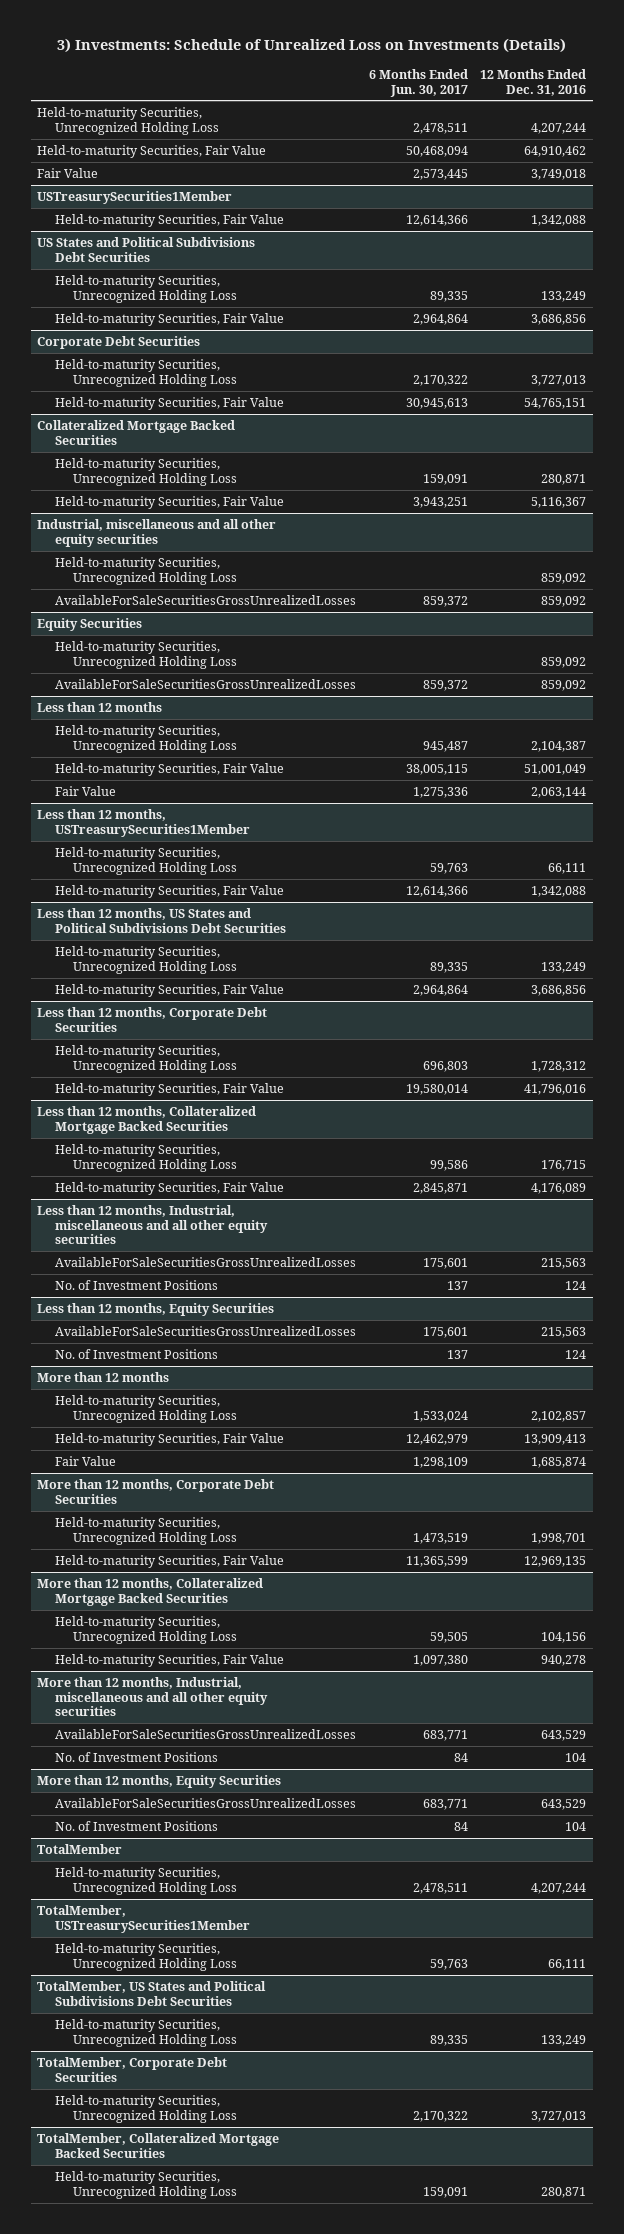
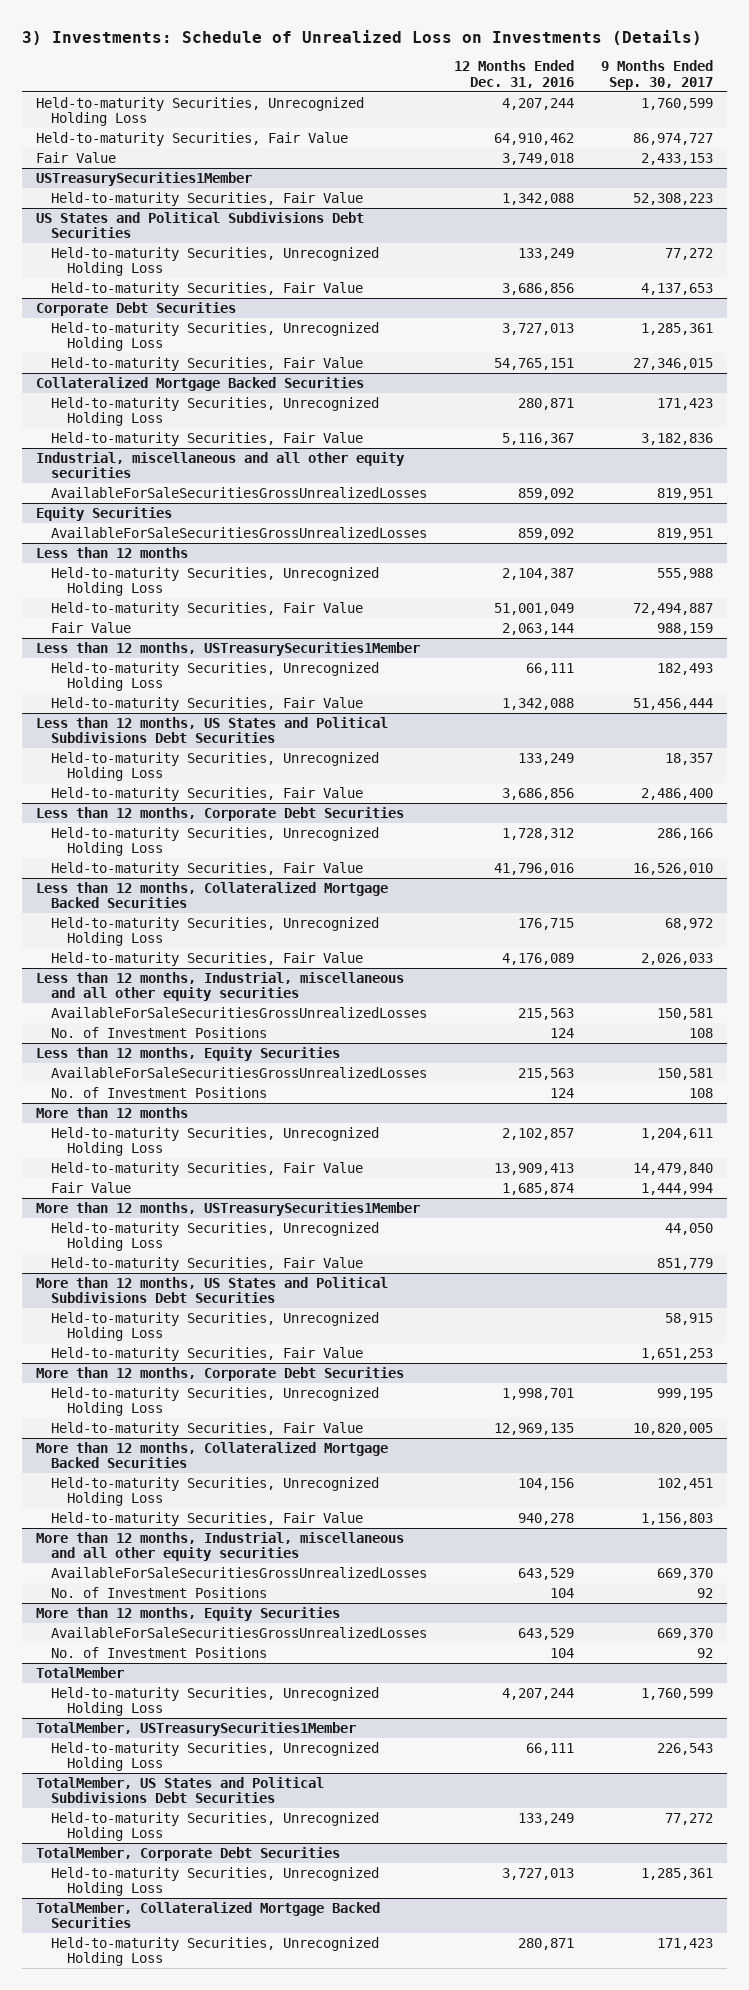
- | 6 Months Ended Jun. 30, 2017 | 12 Months Ended Dec. 31, 2016
+ | 12 Months Ended Dec. 31, 2016 | 9 Months Ended Sep. 30, 2017
@ Industrial, miscellaneous and all other equity securities
- Held-to-maturity Securities, Unrecognized Holding Loss | | 859,092
@ Equity Securities
- Held-to-maturity Securities, Unrecognized Holding Loss | | 859,092
+ More than 12 months, USTreasurySecurities1Member
+ Held-to-maturity Securities, Unrecognized Holding Loss | | 44,050
+ Held-to-maturity Securities, Fair Value | | 851,779
+ More than 12 months, US States and Political Subdivisions Debt Securities
+ Held-to-maturity Securities, Unrecognized Holding Loss | | 58,915
+ Held-to-maturity Securities, Fair Value | | 1,651,253

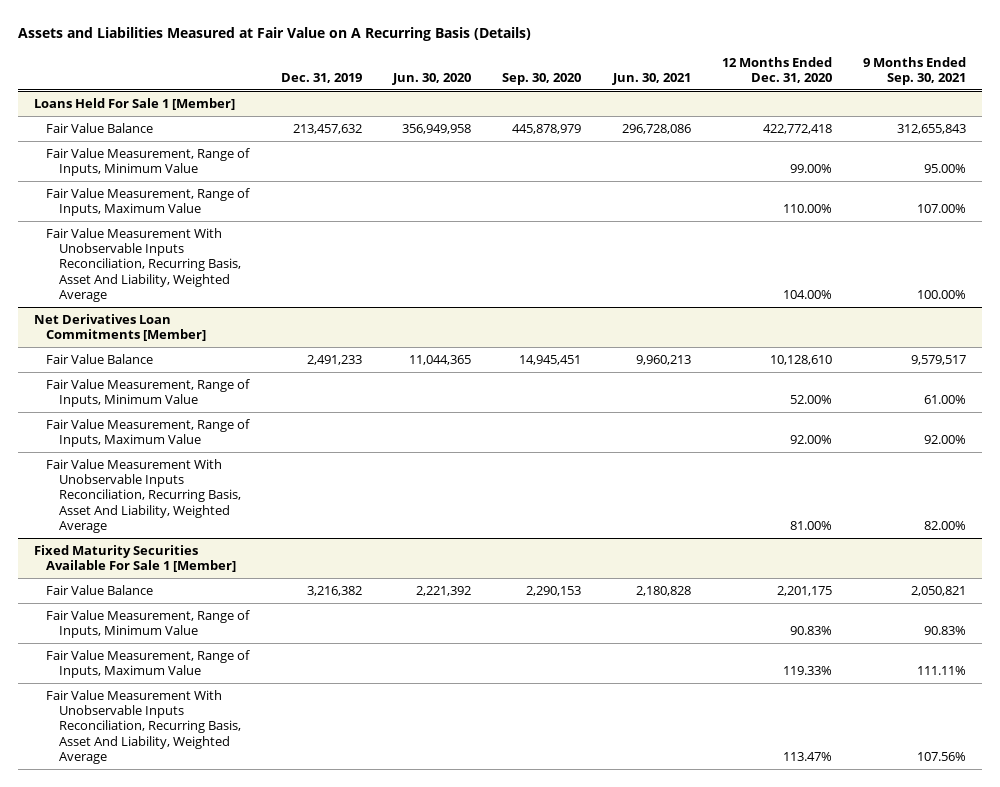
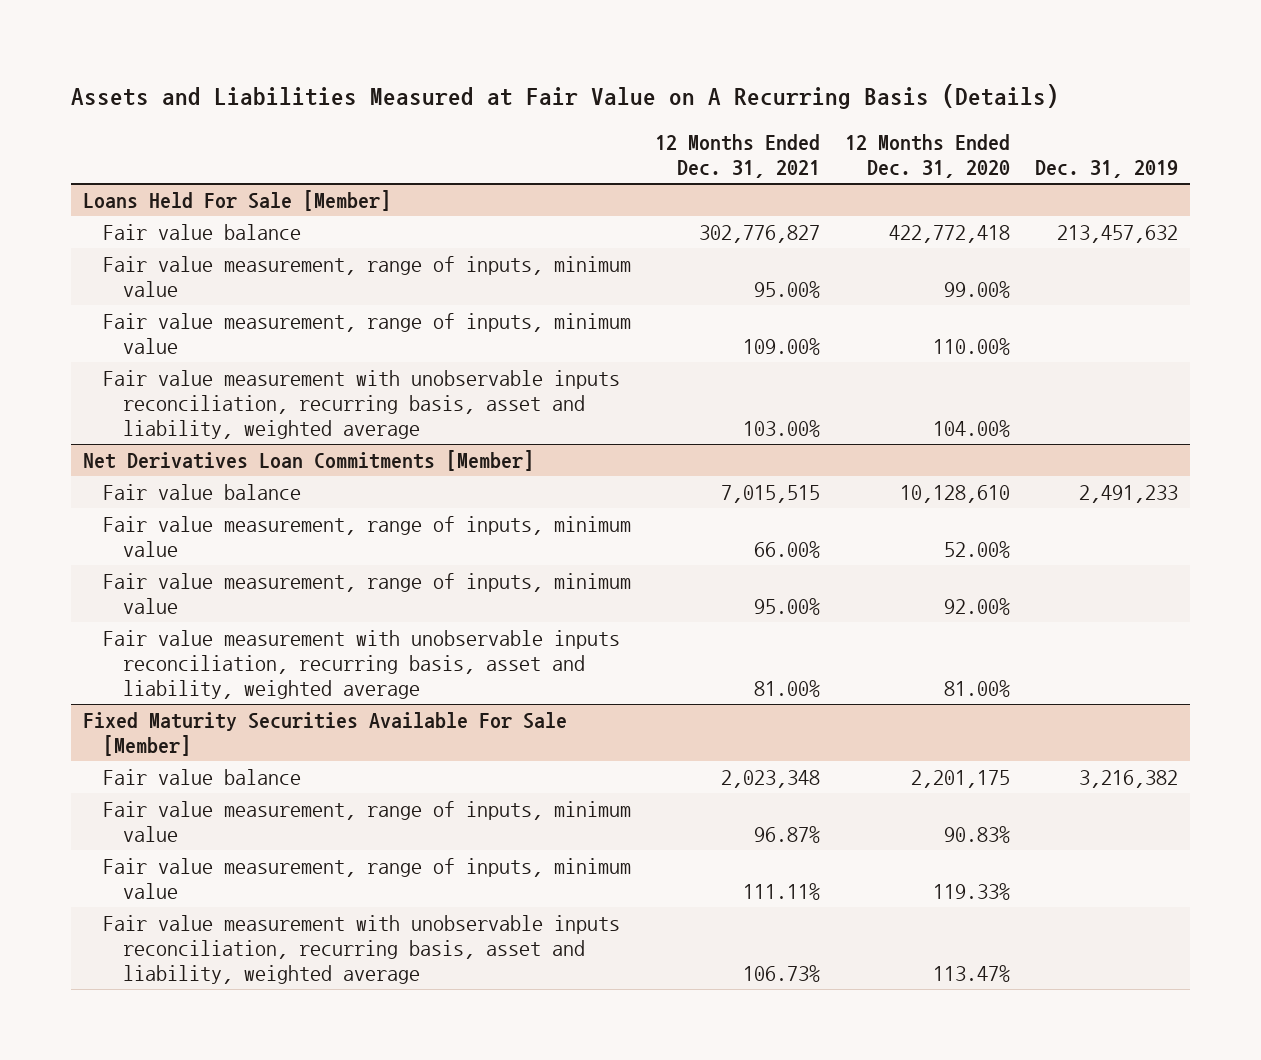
- | Dec. 31, 2019 | Jun. 30, 2020 | Sep. 30, 2020 | Jun. 30, 2021 | 12 Months Ended Dec. 31, 2020 | 9 Months Ended Sep. 30, 2021
+ | 12 Months Ended Dec. 31, 2021 | 12 Months Ended Dec. 31, 2020 | Dec. 31, 2019
- Loans Held For Sale 1 [Member]
- Fair Value Balance | 213,457,632 | 356,949,958 | 445,878,979 | 296,728,086 | 422,772,418 | 312,655,843
- Fair Value Measurement, Range of Inputs, Minimum Value | | | | | 99.00% | 95.00%
- Fair Value Measurement, Range of Inputs, Maximum Value | | | | | 110.00% | 107.00%
- Fair Value Measurement With Unobservable Inputs Reconciliation, Recurring Basis, Asset And Liability, Weighted Average | | | | | 104.00% | 100.00%
+ Loans Held For Sale [Member]
+ Fair value balance | 302,776,827 | 422,772,418 | 213,457,632
+ Fair value measurement, range of inputs, minimum value | 95.00% | 99.00% |
+ Fair value measurement, range of inputs, minimum value | 109.00% | 110.00% |
+ Fair value measurement with unobservable inputs reconciliation, recurring basis, asset and liability, weighted average | 103.00% | 104.00% |
@ Net Derivatives Loan Commitments [Member]
- Fair Value Balance | 2,491,233 | 11,044,365 | 14,945,451 | 9,960,213 | 10,128,610 | 9,579,517
- Fair Value Measurement, Range of Inputs, Minimum Value | | | | | 52.00% | 61.00%
- Fair Value Measurement, Range of Inputs, Maximum Value | | | | | 92.00% | 92.00%
- Fair Value Measurement With Unobservable Inputs Reconciliation, Recurring Basis, Asset And Liability, Weighted Average | | | | | 81.00% | 82.00%
- Fixed Maturity Securities Available For Sale 1 [Member]
- Fair Value Balance | 3,216,382 | 2,221,392 | 2,290,153 | 2,180,828 | 2,201,175 | 2,050,821
- Fair Value Measurement, Range of Inputs, Minimum Value | | | | | 90.83% | 90.83%
- Fair Value Measurement, Range of Inputs, Maximum Value | | | | | 119.33% | 111.11%
- Fair Value Measurement With Unobservable Inputs Reconciliation, Recurring Basis, Asset And Liability, Weighted Average | | | | | 113.47% | 107.56%
@ Net Derivatives Loan Commitments [Member]
+ Fair value balance | 7,015,515 | 10,128,610 | 2,491,233
+ Fair value measurement, range of inputs, minimum value | 66.00% | 52.00% |
+ Fair value measurement, range of inputs, minimum value | 95.00% | 92.00% |
+ Fair value measurement with unobservable inputs reconciliation, recurring basis, asset and liability, weighted average | 81.00% | 81.00% |
+ Fixed Maturity Securities Available For Sale [Member]
+ Fair value balance | 2,023,348 | 2,201,175 | 3,216,382
+ Fair value measurement, range of inputs, minimum value | 96.87% | 90.83% |
+ Fair value measurement, range of inputs, minimum value | 111.11% | 119.33% |
+ Fair value measurement with unobservable inputs reconciliation, recurring basis, asset and liability, weighted average | 106.73% | 113.47% |

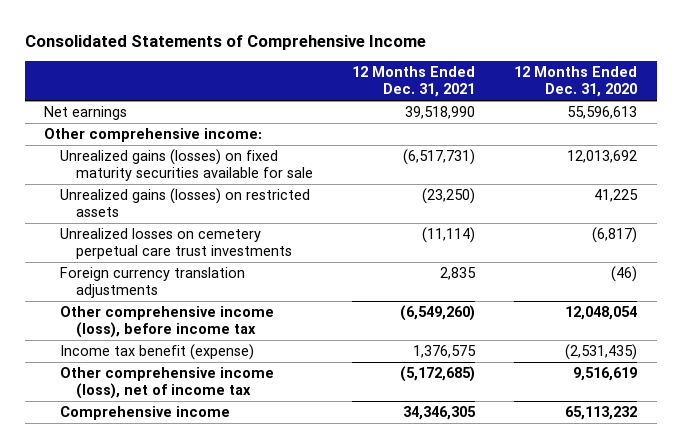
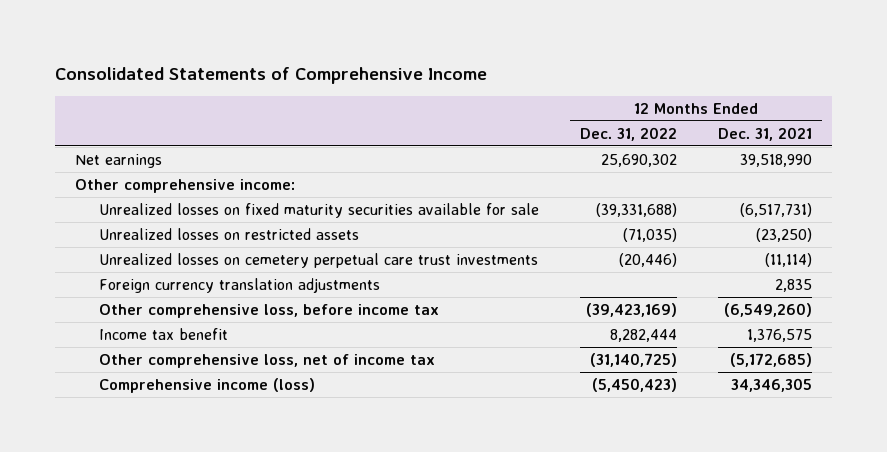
- | 12 Months Ended Dec. 31, 2021 | 12 Months Ended Dec. 31, 2020
+ | 12 Months Ended Dec. 31, 2022 | 12 Months Ended Dec. 31, 2021
- Unrealized gains (losses) on fixed maturity securities available for sale | (6,517,731) | 12,013,692
- Unrealized gains (losses) on restricted assets | (23,250) | 41,225
+ Unrealized losses on fixed maturity securities available for sale | (39,331,688) | (6,517,731)
+ Unrealized losses on restricted assets | (71,035) | (23,250)
- Other comprehensive income (loss), before income tax | (6,549,260) | 12,048,054
- Income tax benefit (expense) | 1,376,575 | (2,531,435)
- Other comprehensive income (loss), net of income tax | (5,172,685) | 9,516,619
- Comprehensive income | 34,346,305 | 65,113,232
+ Other comprehensive loss, before income tax | (39,423,169) | (6,549,260)
+ Income tax benefit | 8,282,444 | 1,376,575
+ Other comprehensive loss, net of income tax | (31,140,725) | (5,172,685)
+ Comprehensive income (loss) | (5,450,423) | 34,346,305

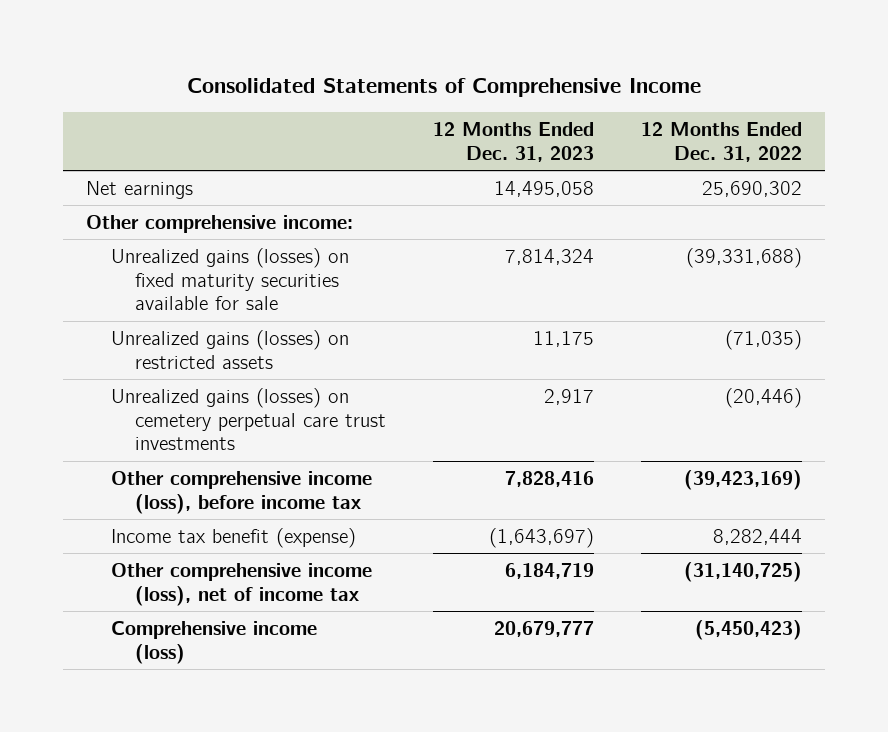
- | 12 Months Ended Dec. 31, 2022 | 12 Months Ended Dec. 31, 2021
+ | 12 Months Ended Dec. 31, 2023 | 12 Months Ended Dec. 31, 2022
- Unrealized losses on fixed maturity securities available for sale | (39,331,688) | (6,517,731)
- Unrealized losses on restricted assets | (71,035) | (23,250)
- Unrealized losses on cemetery perpetual care trust investments | (20,446) | (11,114)
- Foreign currency translation adjustments | | 2,835
- Other comprehensive loss, before income tax | (39,423,169) | (6,549,260)
- Income tax benefit | 8,282,444 | 1,376,575
- Other comprehensive loss, net of income tax | (31,140,725) | (5,172,685)
+ Unrealized gains (losses) on fixed maturity securities available for sale | 7,814,324 | (39,331,688)
+ Unrealized gains (losses) on restricted assets | 11,175 | (71,035)
+ Unrealized gains (losses) on cemetery perpetual care trust investments | 2,917 | (20,446)
+ Other comprehensive income (loss), before income tax | 7,828,416 | (39,423,169)
+ Income tax benefit (expense) | (1,643,697) | 8,282,444
+ Other comprehensive income (loss), net of income tax | 6,184,719 | (31,140,725)

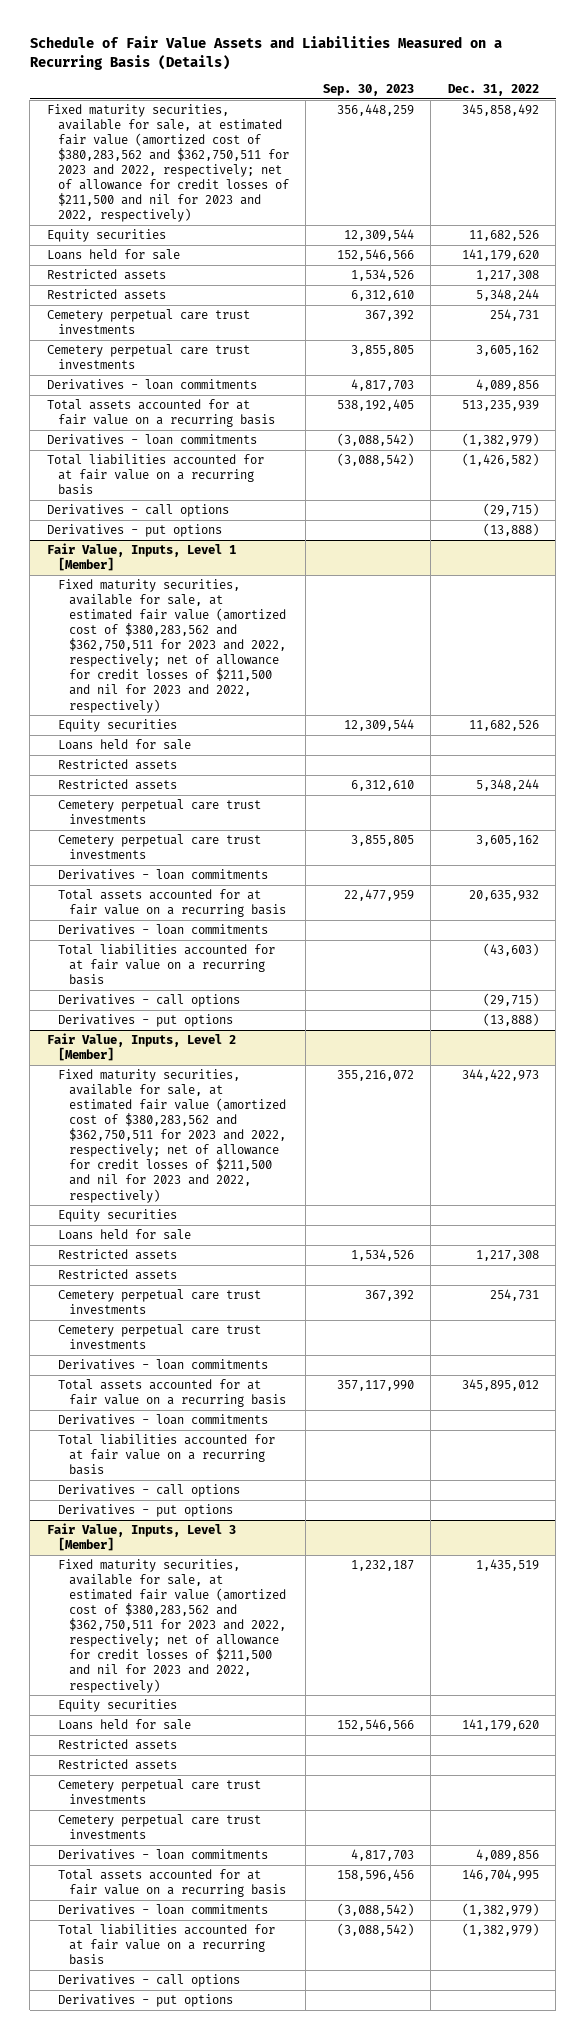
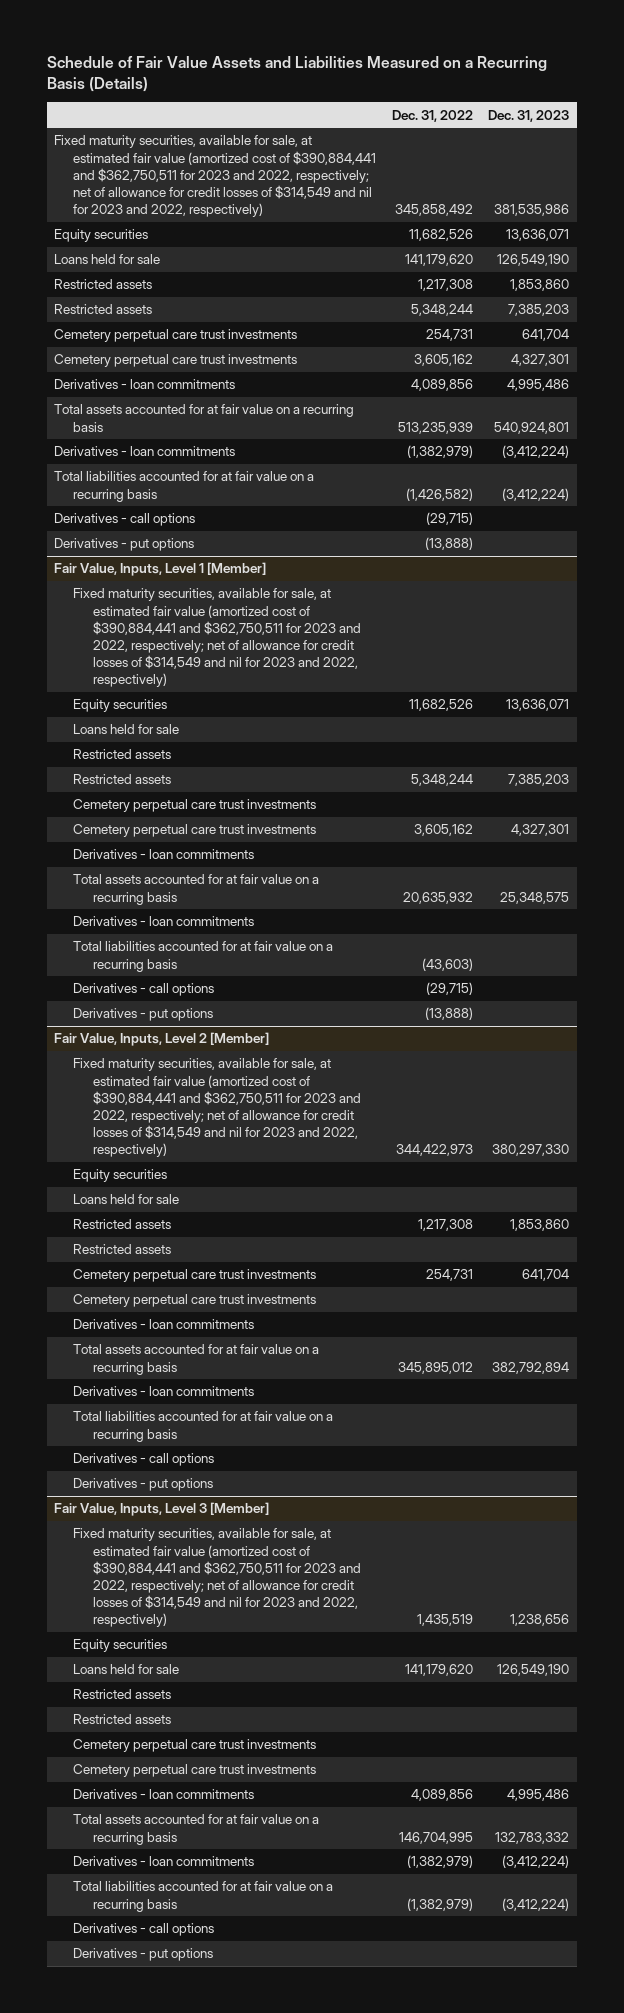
- | Sep. 30, 2023 | Dec. 31, 2022
+ | Dec. 31, 2022 | Dec. 31, 2023
- Fixed maturity securities, available for sale, at estimated fair value (amortized cost of $380,283,562 and $362,750,511 for 2023 and 2022, respectively; net of allowance for credit losses of $211,500 and nil for 2023 and 2022, respectively) | 356,448,259 | 345,858,492
+ Fixed maturity securities, available for sale, at estimated fair value (amortized cost of $390,884,441 and $362,750,511 for 2023 and 2022, respectively; net of allowance for credit losses of $314,549 and nil for 2023 and 2022, respectively) | 345,858,492 | 381,535,986
@ Fair Value, Inputs, Level 1 [Member]
- Fixed maturity securities, available for sale, at estimated fair value (amortized cost of $380,283,562 and $362,750,511 for 2023 and 2022, respectively; net of allowance for credit losses of $211,500 and nil for 2023 and 2022, respectively)
+ Fixed maturity securities, available for sale, at estimated fair value (amortized cost of $390,884,441 and $362,750,511 for 2023 and 2022, respectively; net of allowance for credit losses of $314,549 and nil for 2023 and 2022, respectively)
@ Fair Value, Inputs, Level 2 [Member]
- Fixed maturity securities, available for sale, at estimated fair value (amortized cost of $380,283,562 and $362,750,511 for 2023 and 2022, respectively; net of allowance for credit losses of $211,500 and nil for 2023 and 2022, respectively) | 355,216,072 | 344,422,973
+ Fixed maturity securities, available for sale, at estimated fair value (amortized cost of $390,884,441 and $362,750,511 for 2023 and 2022, respectively; net of allowance for credit losses of $314,549 and nil for 2023 and 2022, respectively) | 344,422,973 | 380,297,330
@ Fair Value, Inputs, Level 3 [Member]
- Fixed maturity securities, available for sale, at estimated fair value (amortized cost of $380,283,562 and $362,750,511 for 2023 and 2022, respectively; net of allowance for credit losses of $211,500 and nil for 2023 and 2022, respectively) | 1,232,187 | 1,435,519
+ Fixed maturity securities, available for sale, at estimated fair value (amortized cost of $390,884,441 and $362,750,511 for 2023 and 2022, respectively; net of allowance for credit losses of $314,549 and nil for 2023 and 2022, respectively) | 1,435,519 | 1,238,656

